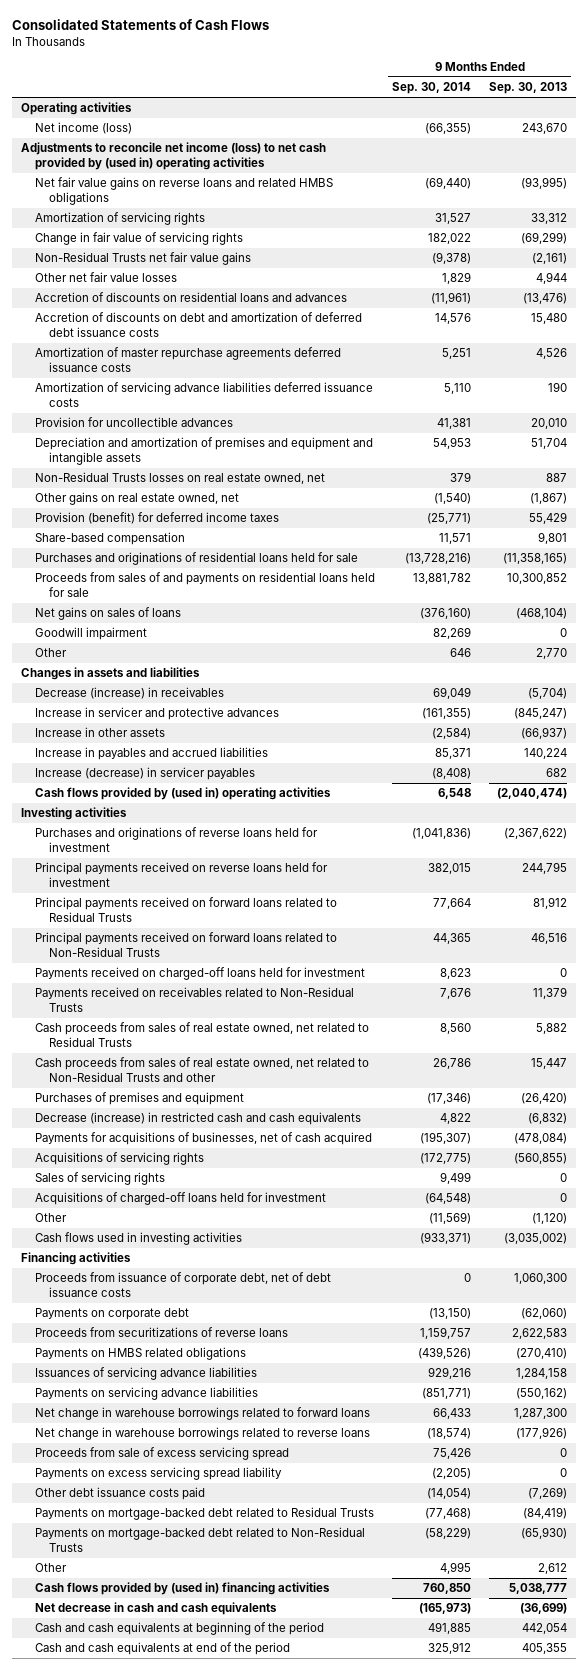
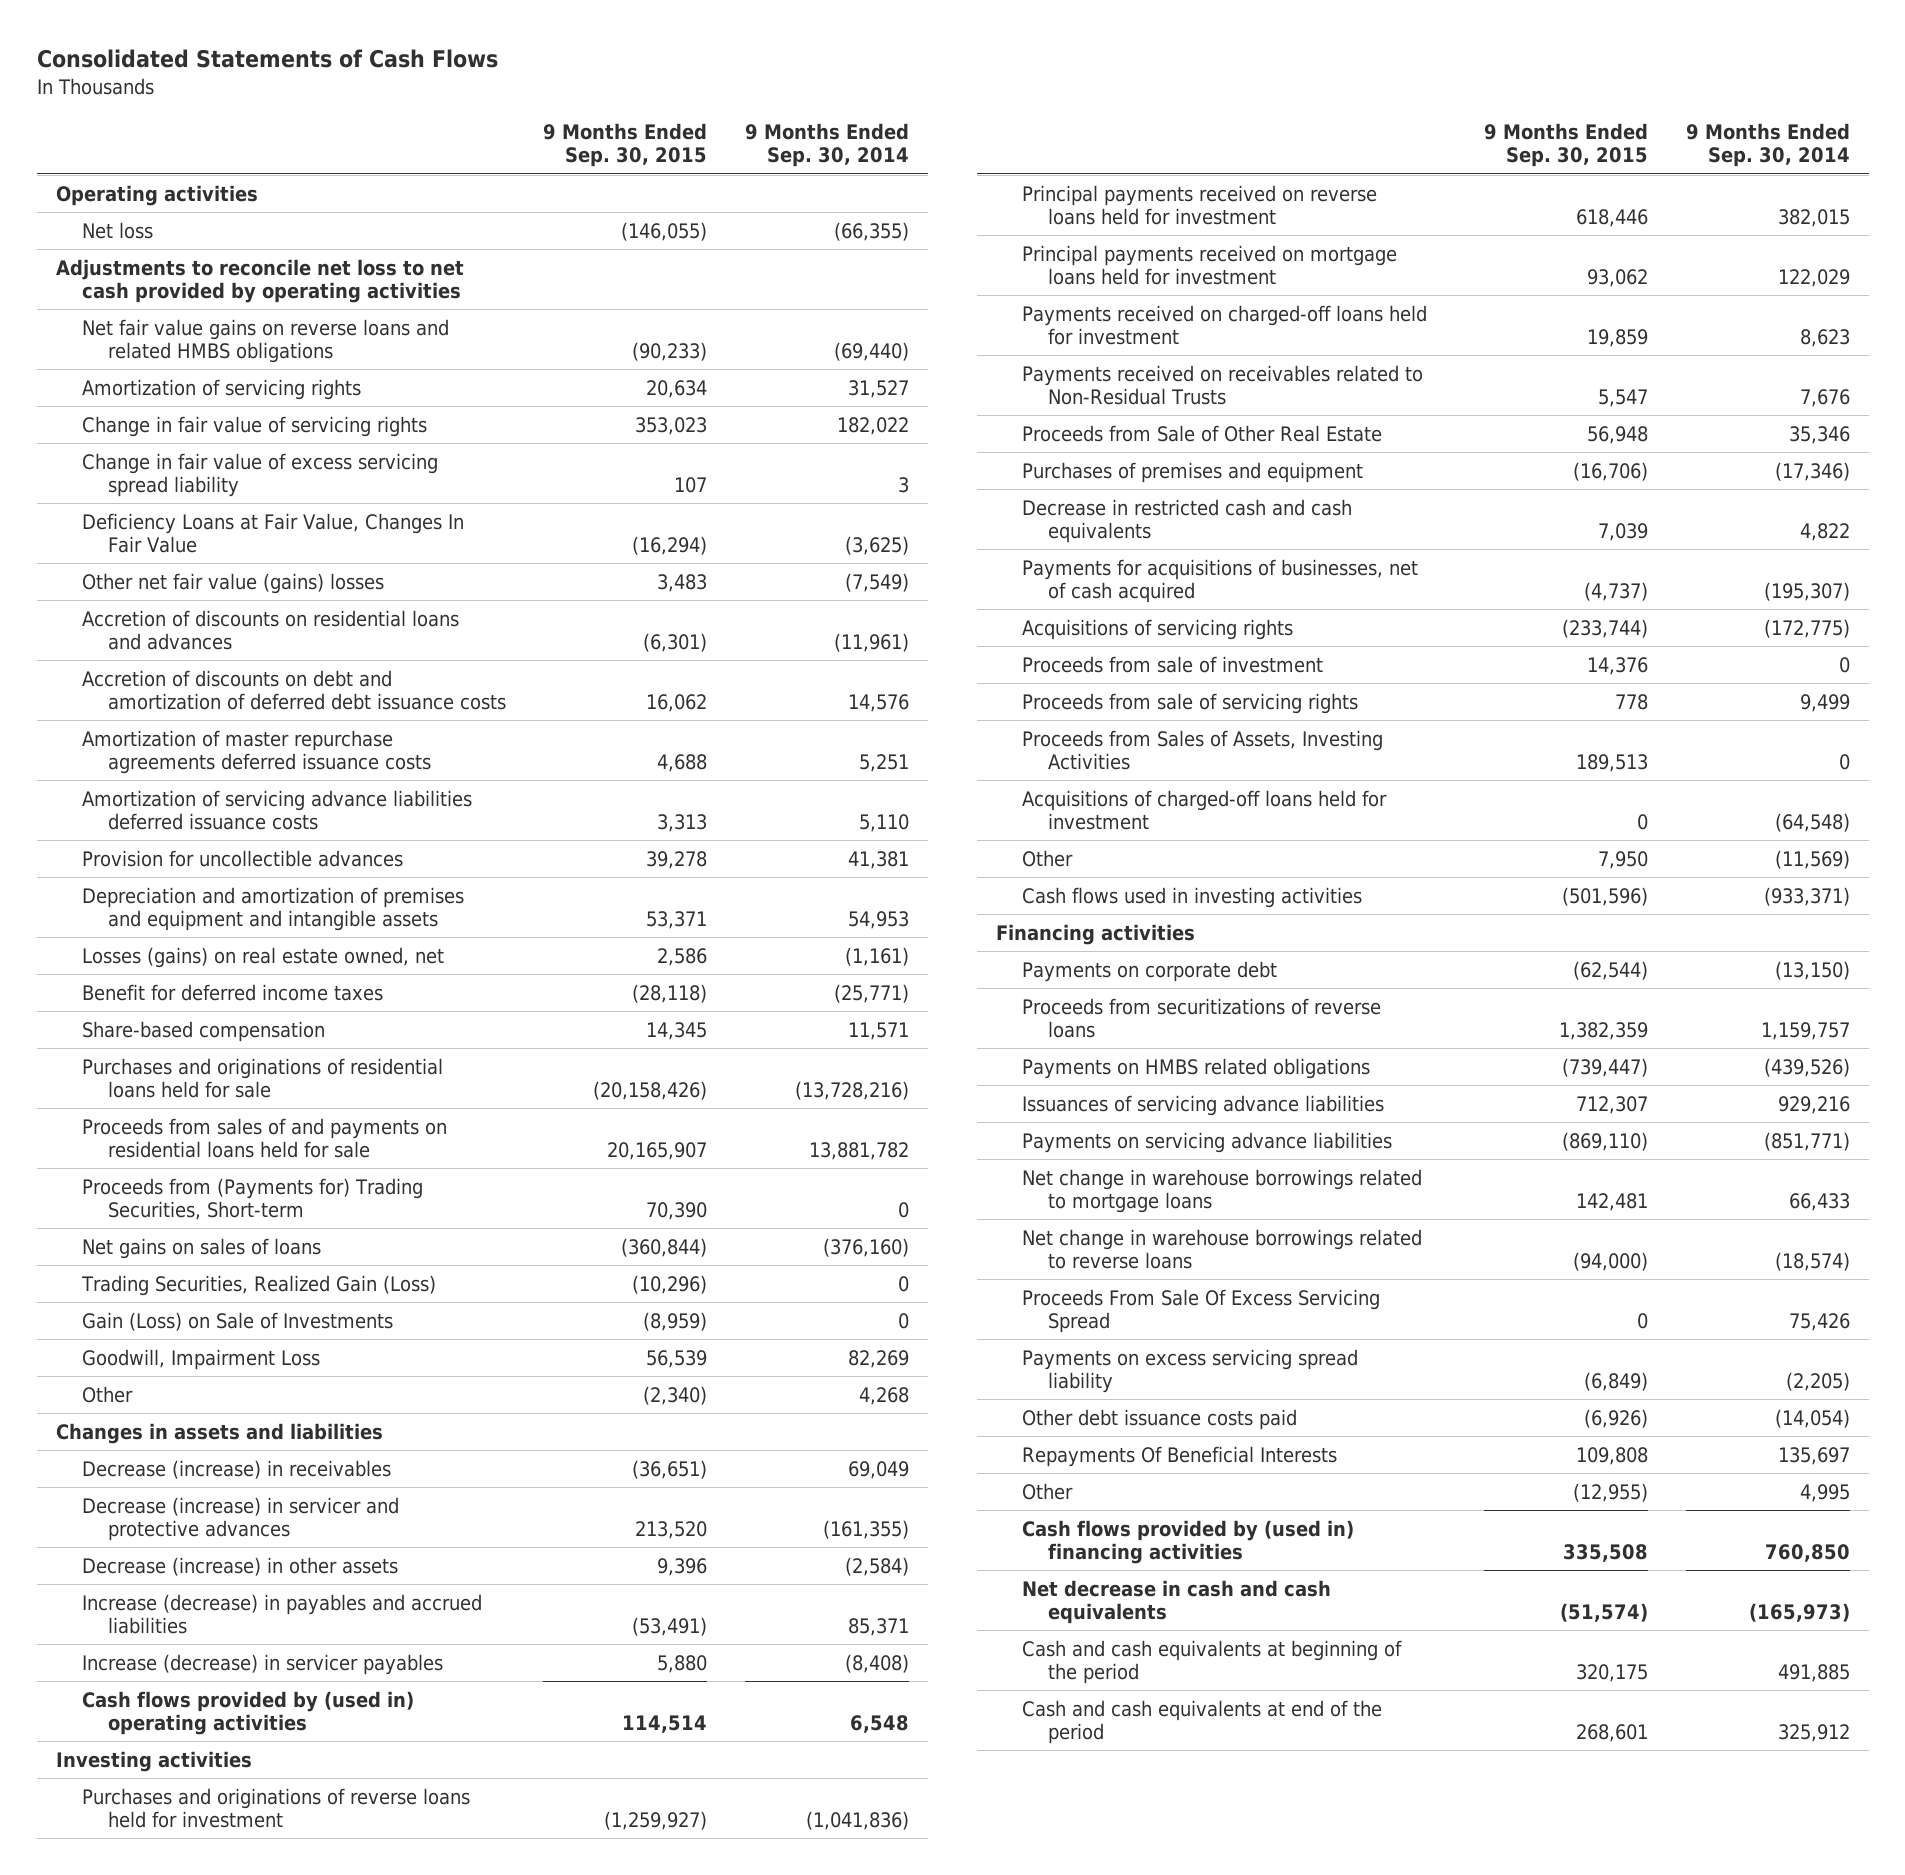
- | 9 Months Ended Sep. 30, 2014 | 9 Months Ended Sep. 30, 2013
+ | 9 Months Ended Sep. 30, 2015 | 9 Months Ended Sep. 30, 2014
- Net income (loss) | (66,355) | 243,670
- Adjustments to reconcile net income (loss) to net cash provided by (used in) operating activities
+ Net loss | (146,055) | (66,355)
+ Adjustments to reconcile net loss to net cash provided by operating activities
- Non-Residual Trusts net fair value gains | (9,378) | (2,161)
- Other net fair value losses | 1,829 | 4,944
+ Change in fair value of excess servicing spread liability | 107 | 3
+ Deficiency Loans at Fair Value, Changes In Fair Value | (16,294) | (3,625)
+ Other net fair value (gains) losses | 3,483 | (7,549)
- Non-Residual Trusts losses on real estate owned, net | 379 | 887
- Other gains on real estate owned, net | (1,540) | (1,867)
- Provision (benefit) for deferred income taxes | (25,771) | 55,429
+ Losses (gains) on real estate owned, net | 2,586 | (1,161)
+ Benefit for deferred income taxes | (28,118) | (25,771)
+ Proceeds from (Payments for) Trading Securities, Short-term | 70,390 | 0
- Goodwill impairment | 82,269 | 0
- Other | 646 | 2,770
+ Trading Securities, Realized Gain (Loss) | (10,296) | 0
+ Gain (Loss) on Sale of Investments | (8,959) | 0
+ Goodwill, Impairment Loss | 56,539 | 82,269
+ Other | (2,340) | 4,268
- Increase in servicer and protective advances | (161,355) | (845,247)
- Increase in other assets | (2,584) | (66,937)
- Increase in payables and accrued liabilities | 85,371 | 140,224
+ Decrease (increase) in servicer and protective advances | 213,520 | (161,355)
+ Decrease (increase) in other assets | 9,396 | (2,584)
+ Increase (decrease) in payables and accrued liabilities | (53,491) | 85,371
- Principal payments received on forward loans related to Residual Trusts | 77,664 | 81,912
- Principal payments received on forward loans related to Non-Residual Trusts | 44,365 | 46,516
+ Principal payments received on mortgage loans held for investment | 93,062 | 122,029
- Cash proceeds from sales of real estate owned, net related to Residual Trusts | 8,560 | 5,882
- Cash proceeds from sales of real estate owned, net related to Non-Residual Trusts and other | 26,786 | 15,447
+ Proceeds from Sale of Other Real Estate | 56,948 | 35,346
- Decrease (increase) in restricted cash and cash equivalents | 4,822 | (6,832)
+ Decrease in restricted cash and cash equivalents | 7,039 | 4,822
- Sales of servicing rights | 9,499 | 0
+ Proceeds from sale of investment | 14,376 | 0
+ Proceeds from sale of servicing rights | 778 | 9,499
+ Proceeds from Sales of Assets, Investing Activities | 189,513 | 0
- Proceeds from issuance of corporate debt, net of debt issuance costs | 0 | 1,060,300
- Net change in warehouse borrowings related to forward loans | 66,433 | 1,287,300
+ Net change in warehouse borrowings related to mortgage loans | 142,481 | 66,433
- Proceeds from sale of excess servicing spread | 75,426 | 0
+ Proceeds From Sale Of Excess Servicing Spread | 0 | 75,426
- Payments on mortgage-backed debt related to Residual Trusts | (77,468) | (84,419)
- Payments on mortgage-backed debt related to Non-Residual Trusts | (58,229) | (65,930)
+ Repayments Of Beneficial Interests | 109,808 | 135,697

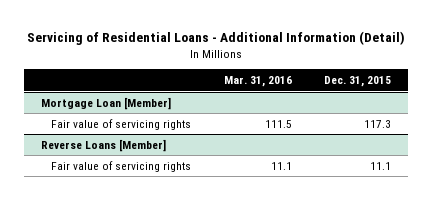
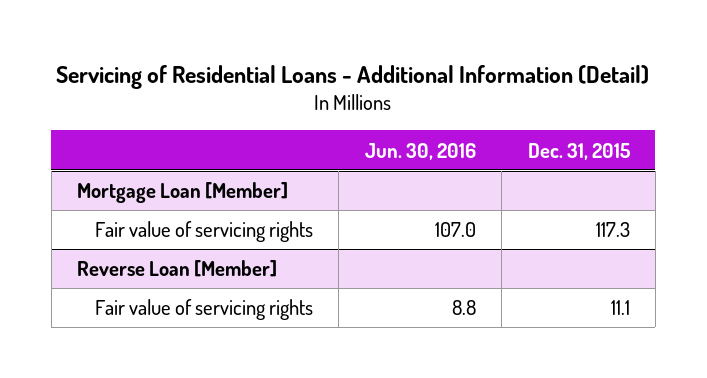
- | Mar. 31, 2016 | Dec. 31, 2015
+ | Jun. 30, 2016 | Dec. 31, 2015
- Reverse Loans [Member]
+ Reverse Loan [Member]

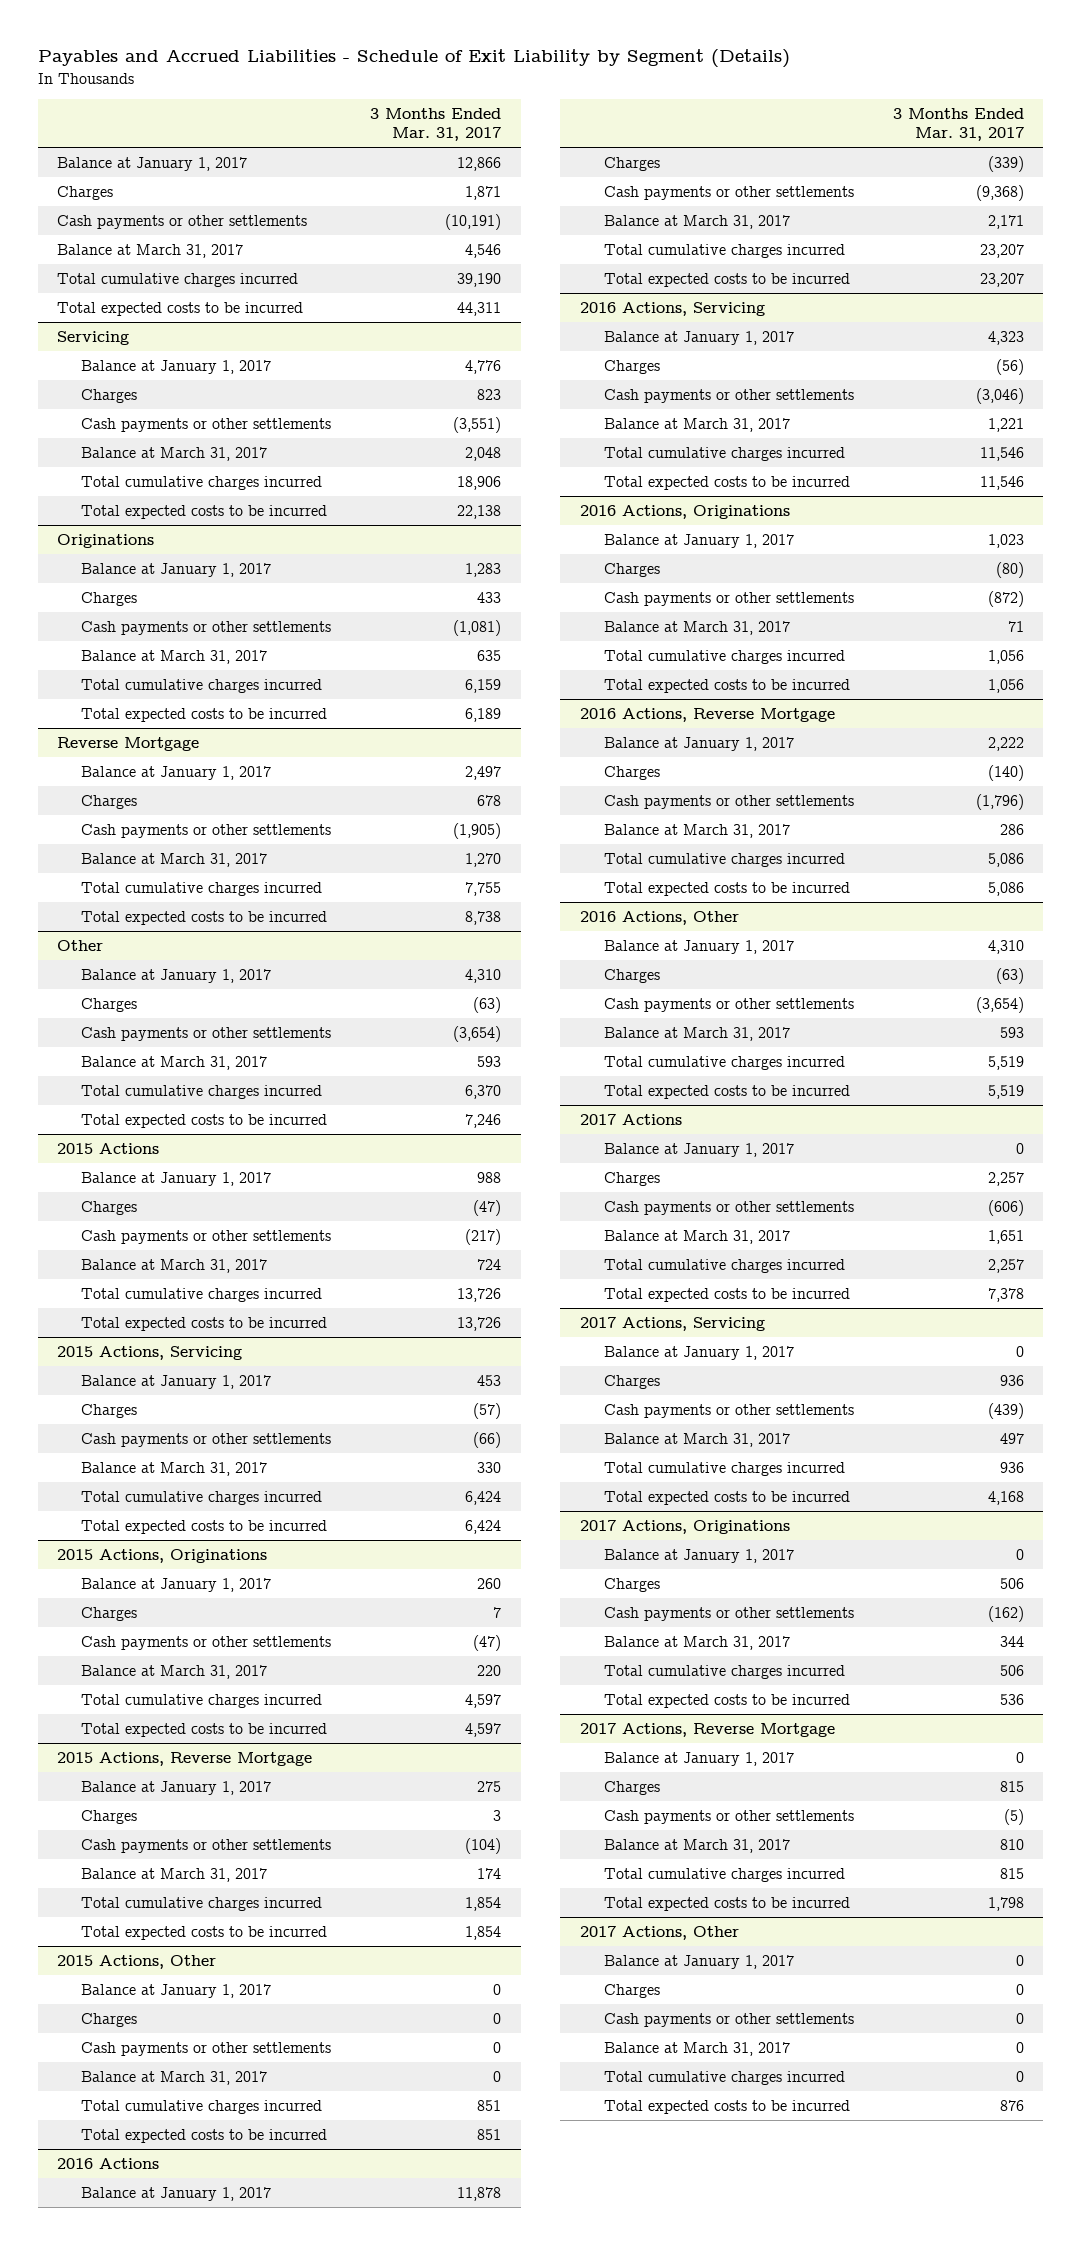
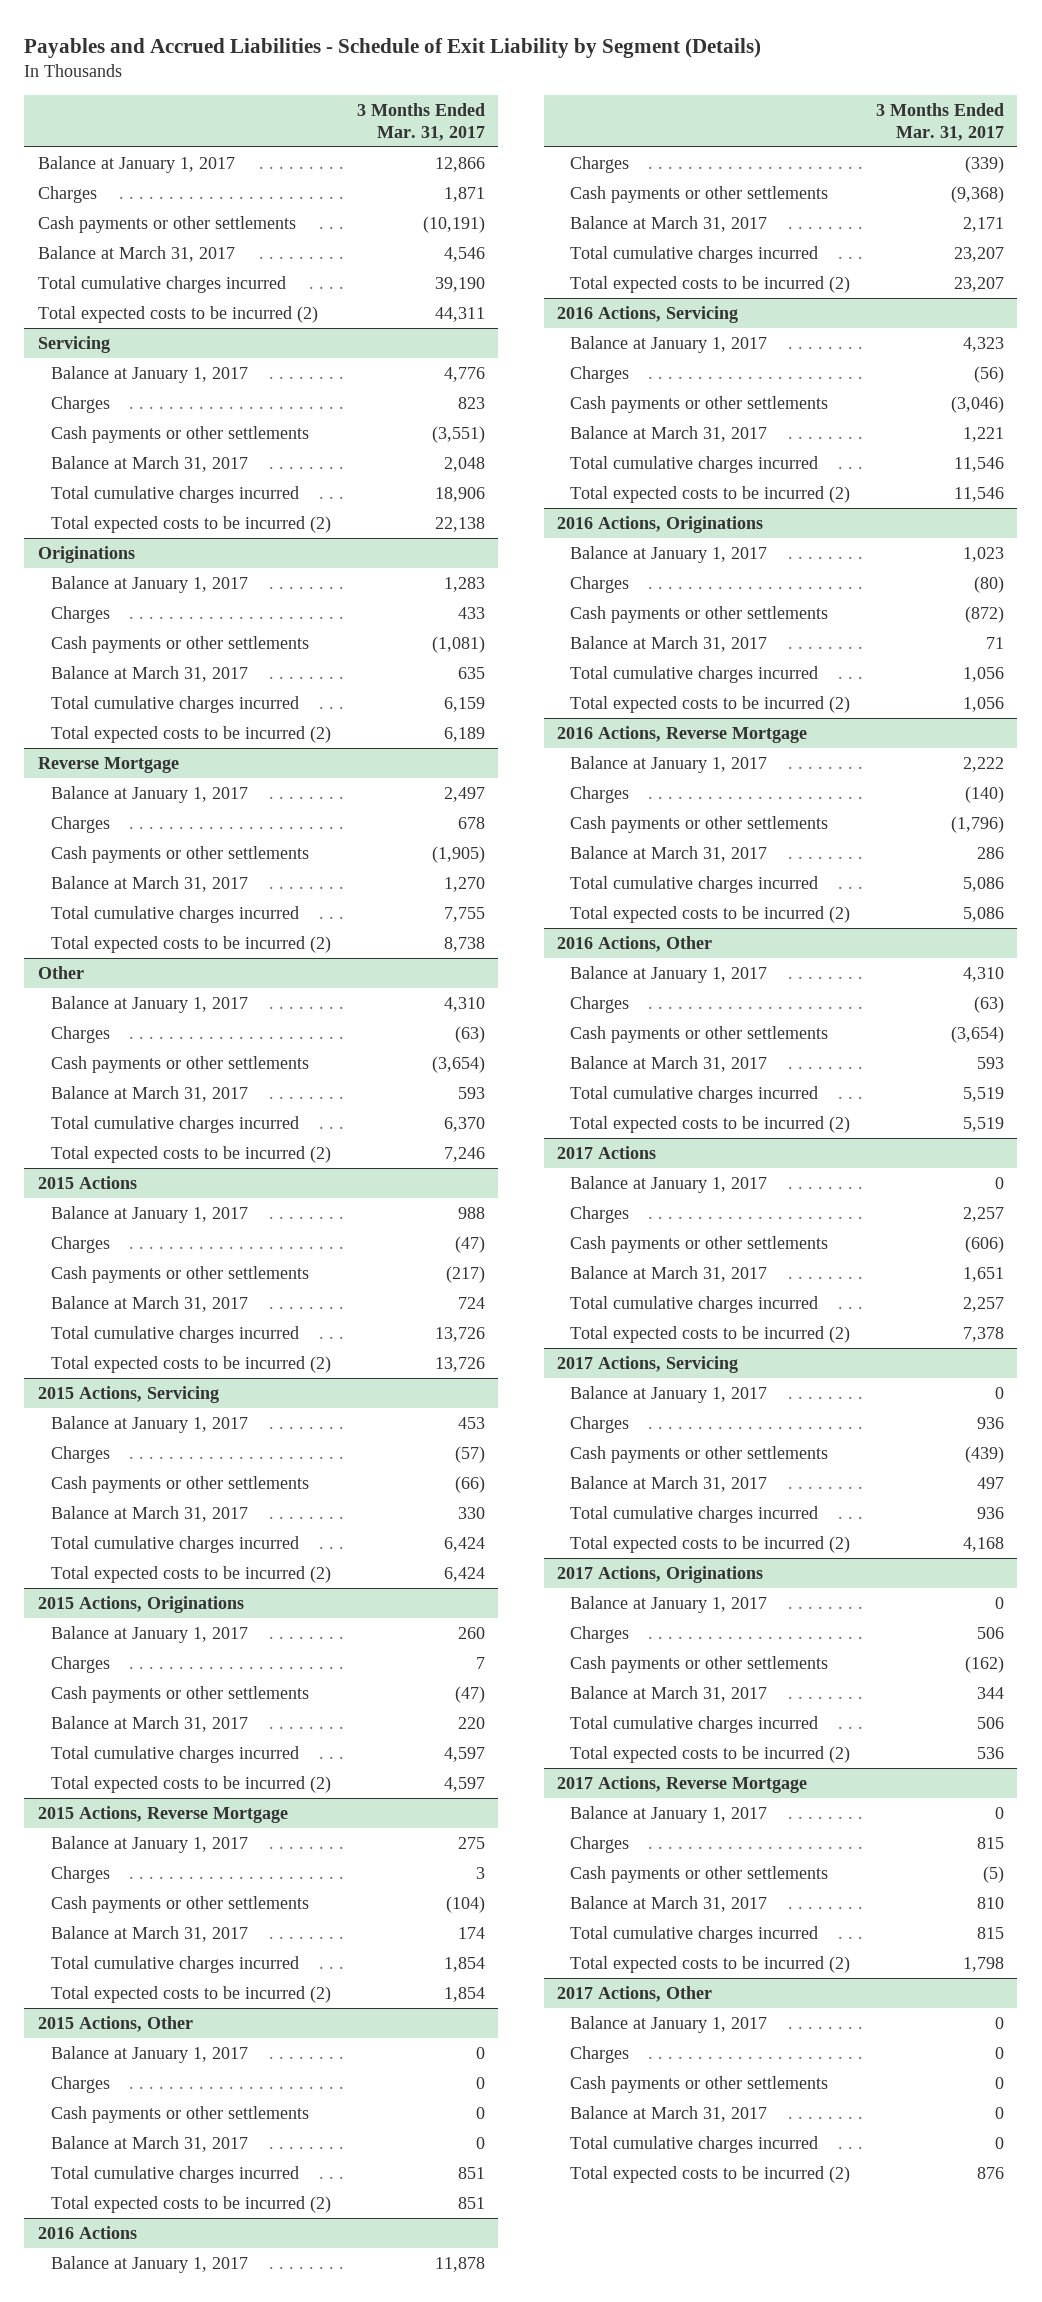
- Total expected costs to be incurred | 44,311
+ Total expected costs to be incurred (2) | 44,311
@ Servicing
- Total expected costs to be incurred | 22,138
+ Total expected costs to be incurred (2) | 22,138
@ Originations
- Total expected costs to be incurred | 6,189
+ Total expected costs to be incurred (2) | 6,189
@ Reverse Mortgage
- Total expected costs to be incurred | 8,738
+ Total expected costs to be incurred (2) | 8,738
@ Other
- Total expected costs to be incurred | 7,246
+ Total expected costs to be incurred (2) | 7,246
@ 2015 Actions
- Total expected costs to be incurred | 13,726
+ Total expected costs to be incurred (2) | 13,726
@ 2015 Actions, Servicing
- Total expected costs to be incurred | 6,424
+ Total expected costs to be incurred (2) | 6,424
@ 2015 Actions, Originations
- Total expected costs to be incurred | 4,597
+ Total expected costs to be incurred (2) | 4,597
@ 2015 Actions, Reverse Mortgage
- Total expected costs to be incurred | 1,854
+ Total expected costs to be incurred (2) | 1,854
@ 2015 Actions, Other
- Total expected costs to be incurred | 851
+ Total expected costs to be incurred (2) | 851
@ 2016 Actions
- Total expected costs to be incurred | 23,207
+ Total expected costs to be incurred (2) | 23,207
@ 2016 Actions, Servicing
- Total expected costs to be incurred | 11,546
+ Total expected costs to be incurred (2) | 11,546
@ 2016 Actions, Originations
- Total expected costs to be incurred | 1,056
+ Total expected costs to be incurred (2) | 1,056
@ 2016 Actions, Reverse Mortgage
- Total expected costs to be incurred | 5,086
+ Total expected costs to be incurred (2) | 5,086
@ 2016 Actions, Other
- Total expected costs to be incurred | 5,519
+ Total expected costs to be incurred (2) | 5,519
@ 2017 Actions
- Total expected costs to be incurred | 7,378
+ Total expected costs to be incurred (2) | 7,378
@ 2017 Actions, Servicing
- Total expected costs to be incurred | 4,168
+ Total expected costs to be incurred (2) | 4,168
@ 2017 Actions, Originations
- Total expected costs to be incurred | 536
+ Total expected costs to be incurred (2) | 536
@ 2017 Actions, Reverse Mortgage
- Total expected costs to be incurred | 1,798
+ Total expected costs to be incurred (2) | 1,798
@ 2017 Actions, Other
- Total expected costs to be incurred | 876
+ Total expected costs to be incurred (2) | 876

